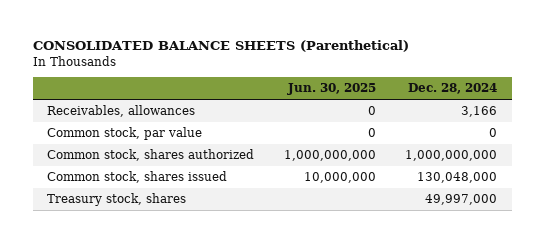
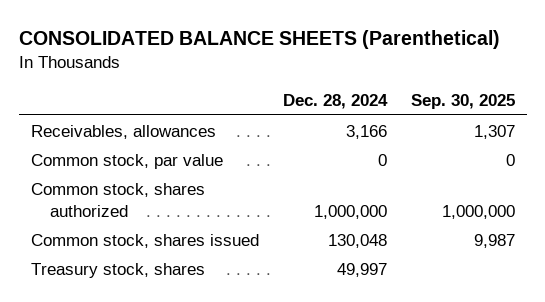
- | Jun. 30, 2025 | Dec. 28, 2024
+ | Dec. 28, 2024 | Sep. 30, 2025
- Common stock, shares authorized | 1,000,000,000 | 1,000,000,000
- Common stock, shares issued | 10,000,000 | 130,048,000
- Treasury stock, shares | | 49,997,000
+ Common stock, shares authorized | 1,000,000 | 1,000,000
+ Common stock, shares issued | 130,048 | 9,987
+ Treasury stock, shares | 49,997 |

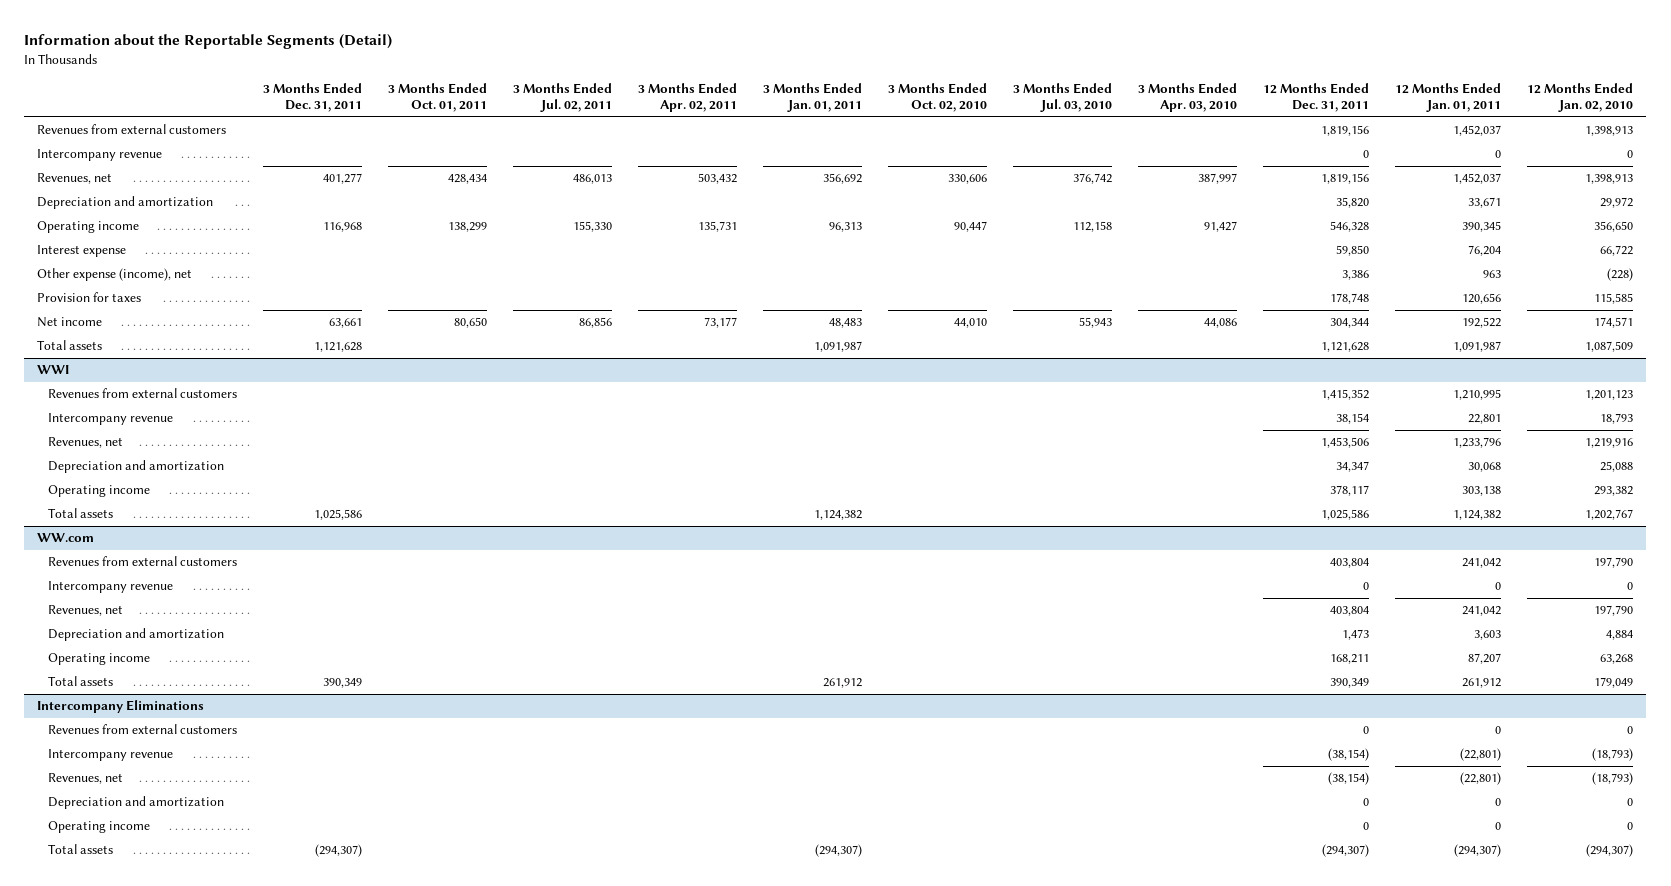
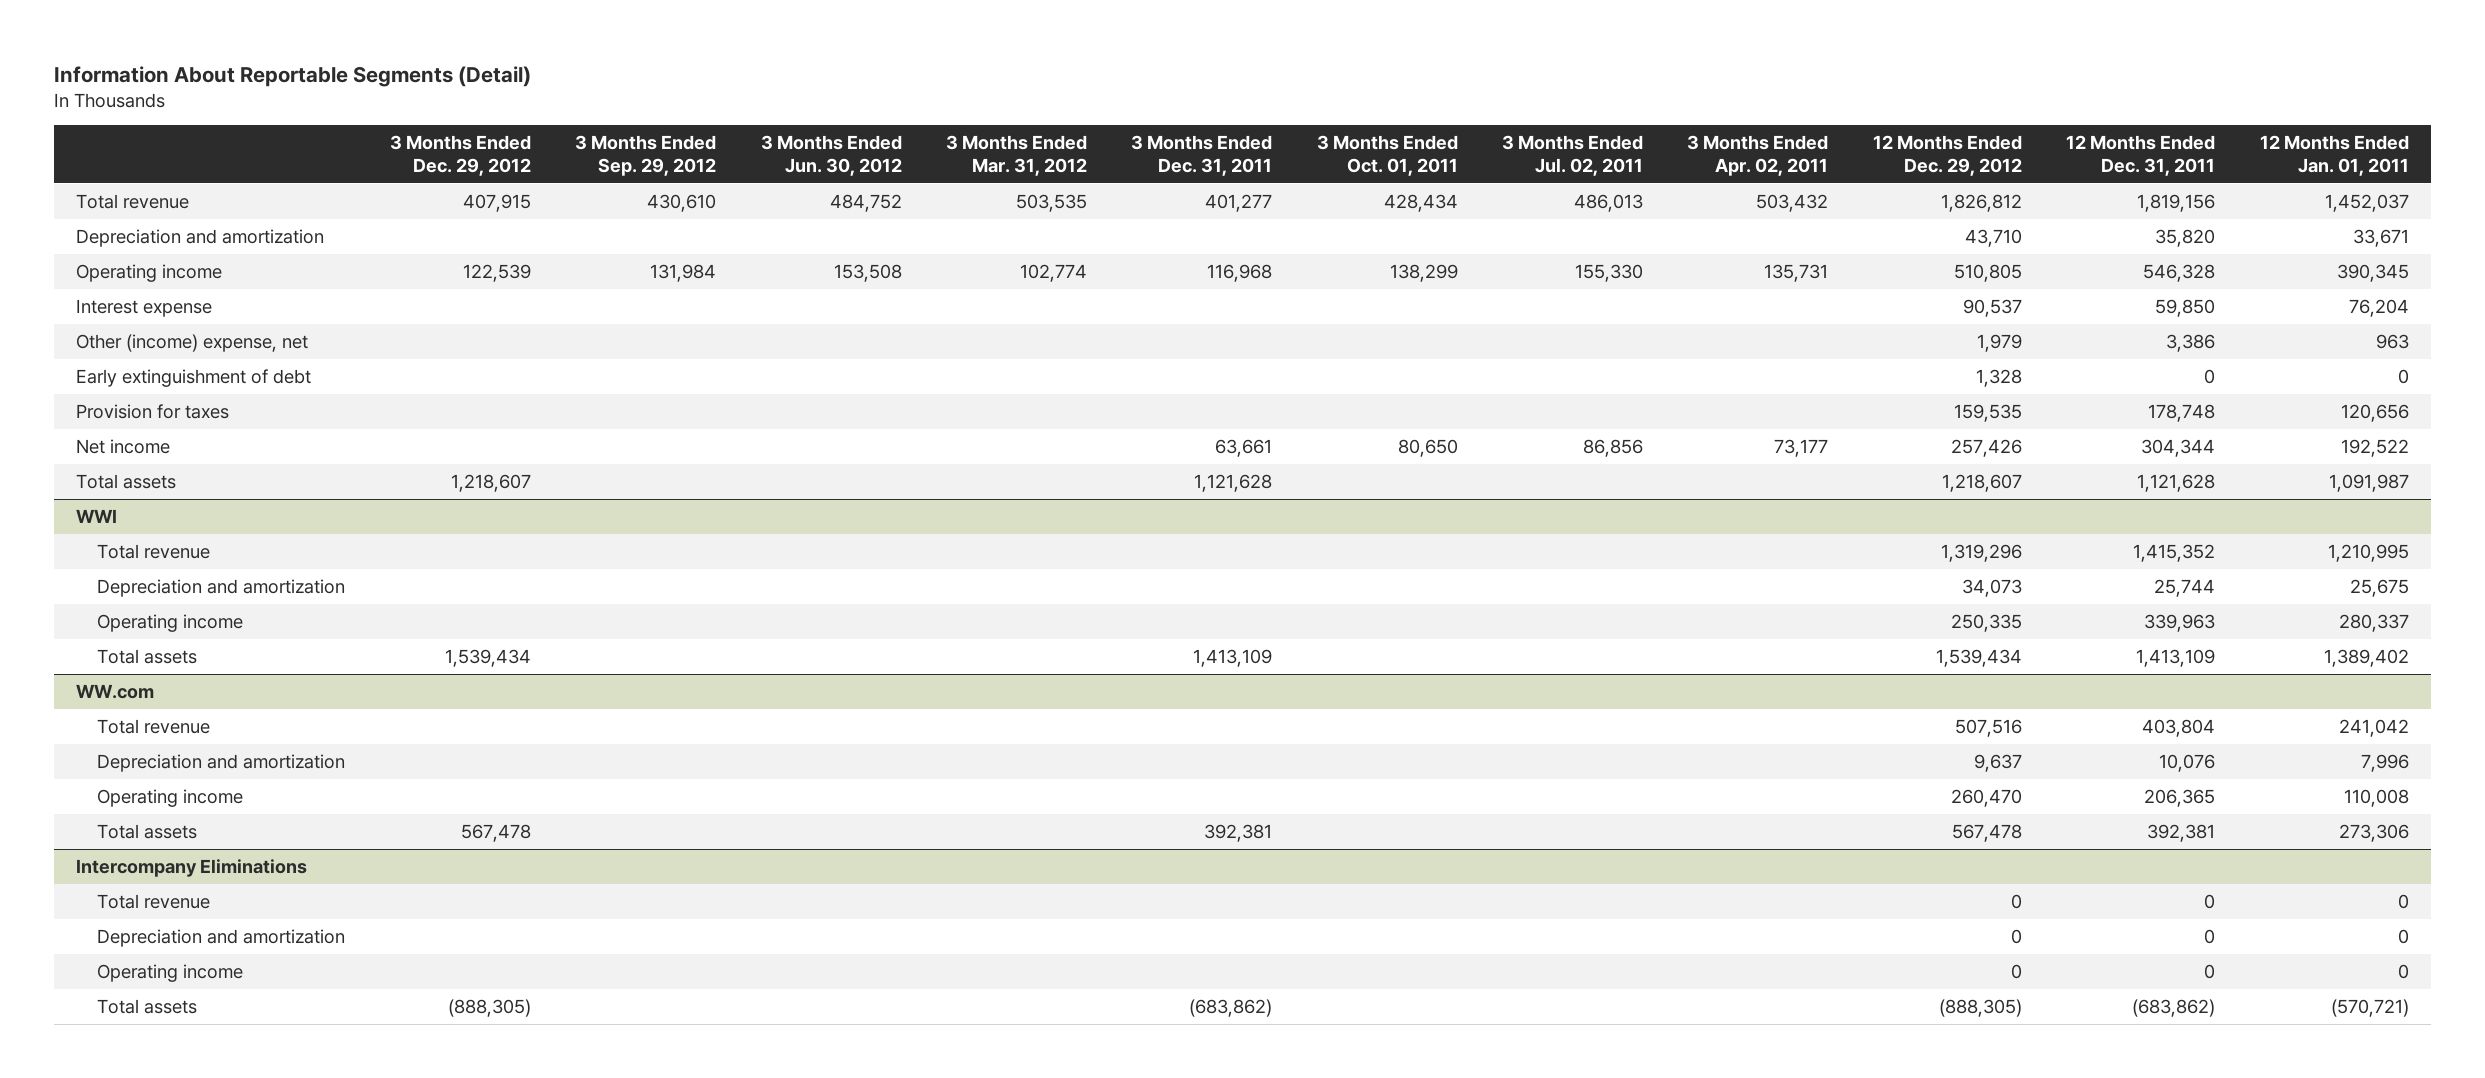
- Information about the Reportable Segments (Detail)
+ Information About Reportable Segments (Detail)
- | 3 Months Ended Dec. 31, 2011 | 3 Months Ended Oct. 01, 2011 | 3 Months Ended Jul. 02, 2011 | 3 Months Ended Apr. 02, 2011 | 3 Months Ended Jan. 01, 2011 | 3 Months Ended Oct. 02, 2010 | 3 Months Ended Jul. 03, 2010 | 3 Months Ended Apr. 03, 2010 | 12 Months Ended Dec. 31, 2011 | 12 Months Ended Jan. 01, 2011 | 12 Months Ended Jan. 02, 2010
+ | 3 Months Ended Dec. 29, 2012 | 3 Months Ended Sep. 29, 2012 | 3 Months Ended Jun. 30, 2012 | 3 Months Ended Mar. 31, 2012 | 3 Months Ended Dec. 31, 2011 | 3 Months Ended Oct. 01, 2011 | 3 Months Ended Jul. 02, 2011 | 3 Months Ended Apr. 02, 2011 | 12 Months Ended Dec. 29, 2012 | 12 Months Ended Dec. 31, 2011 | 12 Months Ended Jan. 01, 2011
- Revenues from external customers | | | | | | | | | 1,819,156 | 1,452,037 | 1,398,913
- Intercompany revenue | | | | | | | | | 0 | 0 | 0
- Revenues, net | 401,277 | 428,434 | 486,013 | 503,432 | 356,692 | 330,606 | 376,742 | 387,997 | 1,819,156 | 1,452,037 | 1,398,913
+ Total revenue | 407,915 | 430,610 | 484,752 | 503,535 | 401,277 | 428,434 | 486,013 | 503,432 | 1,826,812 | 1,819,156 | 1,452,037
- Other expense (income), net | | | | | | | | | 3,386 | 963 | (228)
+ Other (income) expense, net | | | | | | | | | 1,979 | 3,386 | 963
+ Early extinguishment of debt | | | | | | | | | 1,328 | 0 | 0
@ WWI
- Revenues from external customers | | | | | | | | | 1,415,352 | 1,210,995 | 1,201,123
- Intercompany revenue | | | | | | | | | 38,154 | 22,801 | 18,793
- Revenues, net | | | | | | | | | 1,453,506 | 1,233,796 | 1,219,916
- Depreciation and amortization | | | | | | | | | 34,347 | 30,068 | 25,088
- Operating income | | | | | | | | | 378,117 | 303,138 | 293,382
- Total assets | 1,025,586 | | | | 1,124,382 | | | | 1,025,586 | 1,124,382 | 1,202,767
+ Total revenue | | | | | | | | | 1,319,296 | 1,415,352 | 1,210,995
+ Depreciation and amortization | | | | | | | | | 34,073 | 25,744 | 25,675
+ Operating income | | | | | | | | | 250,335 | 339,963 | 280,337
+ Total assets | 1,539,434 | | | | 1,413,109 | | | | 1,539,434 | 1,413,109 | 1,389,402
@ WW.com
- Revenues from external customers | | | | | | | | | 403,804 | 241,042 | 197,790
- Intercompany revenue | | | | | | | | | 0 | 0 | 0
- Revenues, net | | | | | | | | | 403,804 | 241,042 | 197,790
- Depreciation and amortization | | | | | | | | | 1,473 | 3,603 | 4,884
- Operating income | | | | | | | | | 168,211 | 87,207 | 63,268
- Total assets | 390,349 | | | | 261,912 | | | | 390,349 | 261,912 | 179,049
+ Total revenue | | | | | | | | | 507,516 | 403,804 | 241,042
+ Depreciation and amortization | | | | | | | | | 9,637 | 10,076 | 7,996
+ Operating income | | | | | | | | | 260,470 | 206,365 | 110,008
+ Total assets | 567,478 | | | | 392,381 | | | | 567,478 | 392,381 | 273,306
@ Intercompany Eliminations
- Revenues from external customers | | | | | | | | | 0 | 0 | 0
- Intercompany revenue | | | | | | | | | (38,154) | (22,801) | (18,793)
- Revenues, net | | | | | | | | | (38,154) | (22,801) | (18,793)
+ Total revenue | | | | | | | | | 0 | 0 | 0
- Total assets | (294,307) | | | | (294,307) | | | | (294,307) | (294,307) | (294,307)
+ Total assets | (888,305) | | | | (683,862) | | | | (888,305) | (683,862) | (570,721)

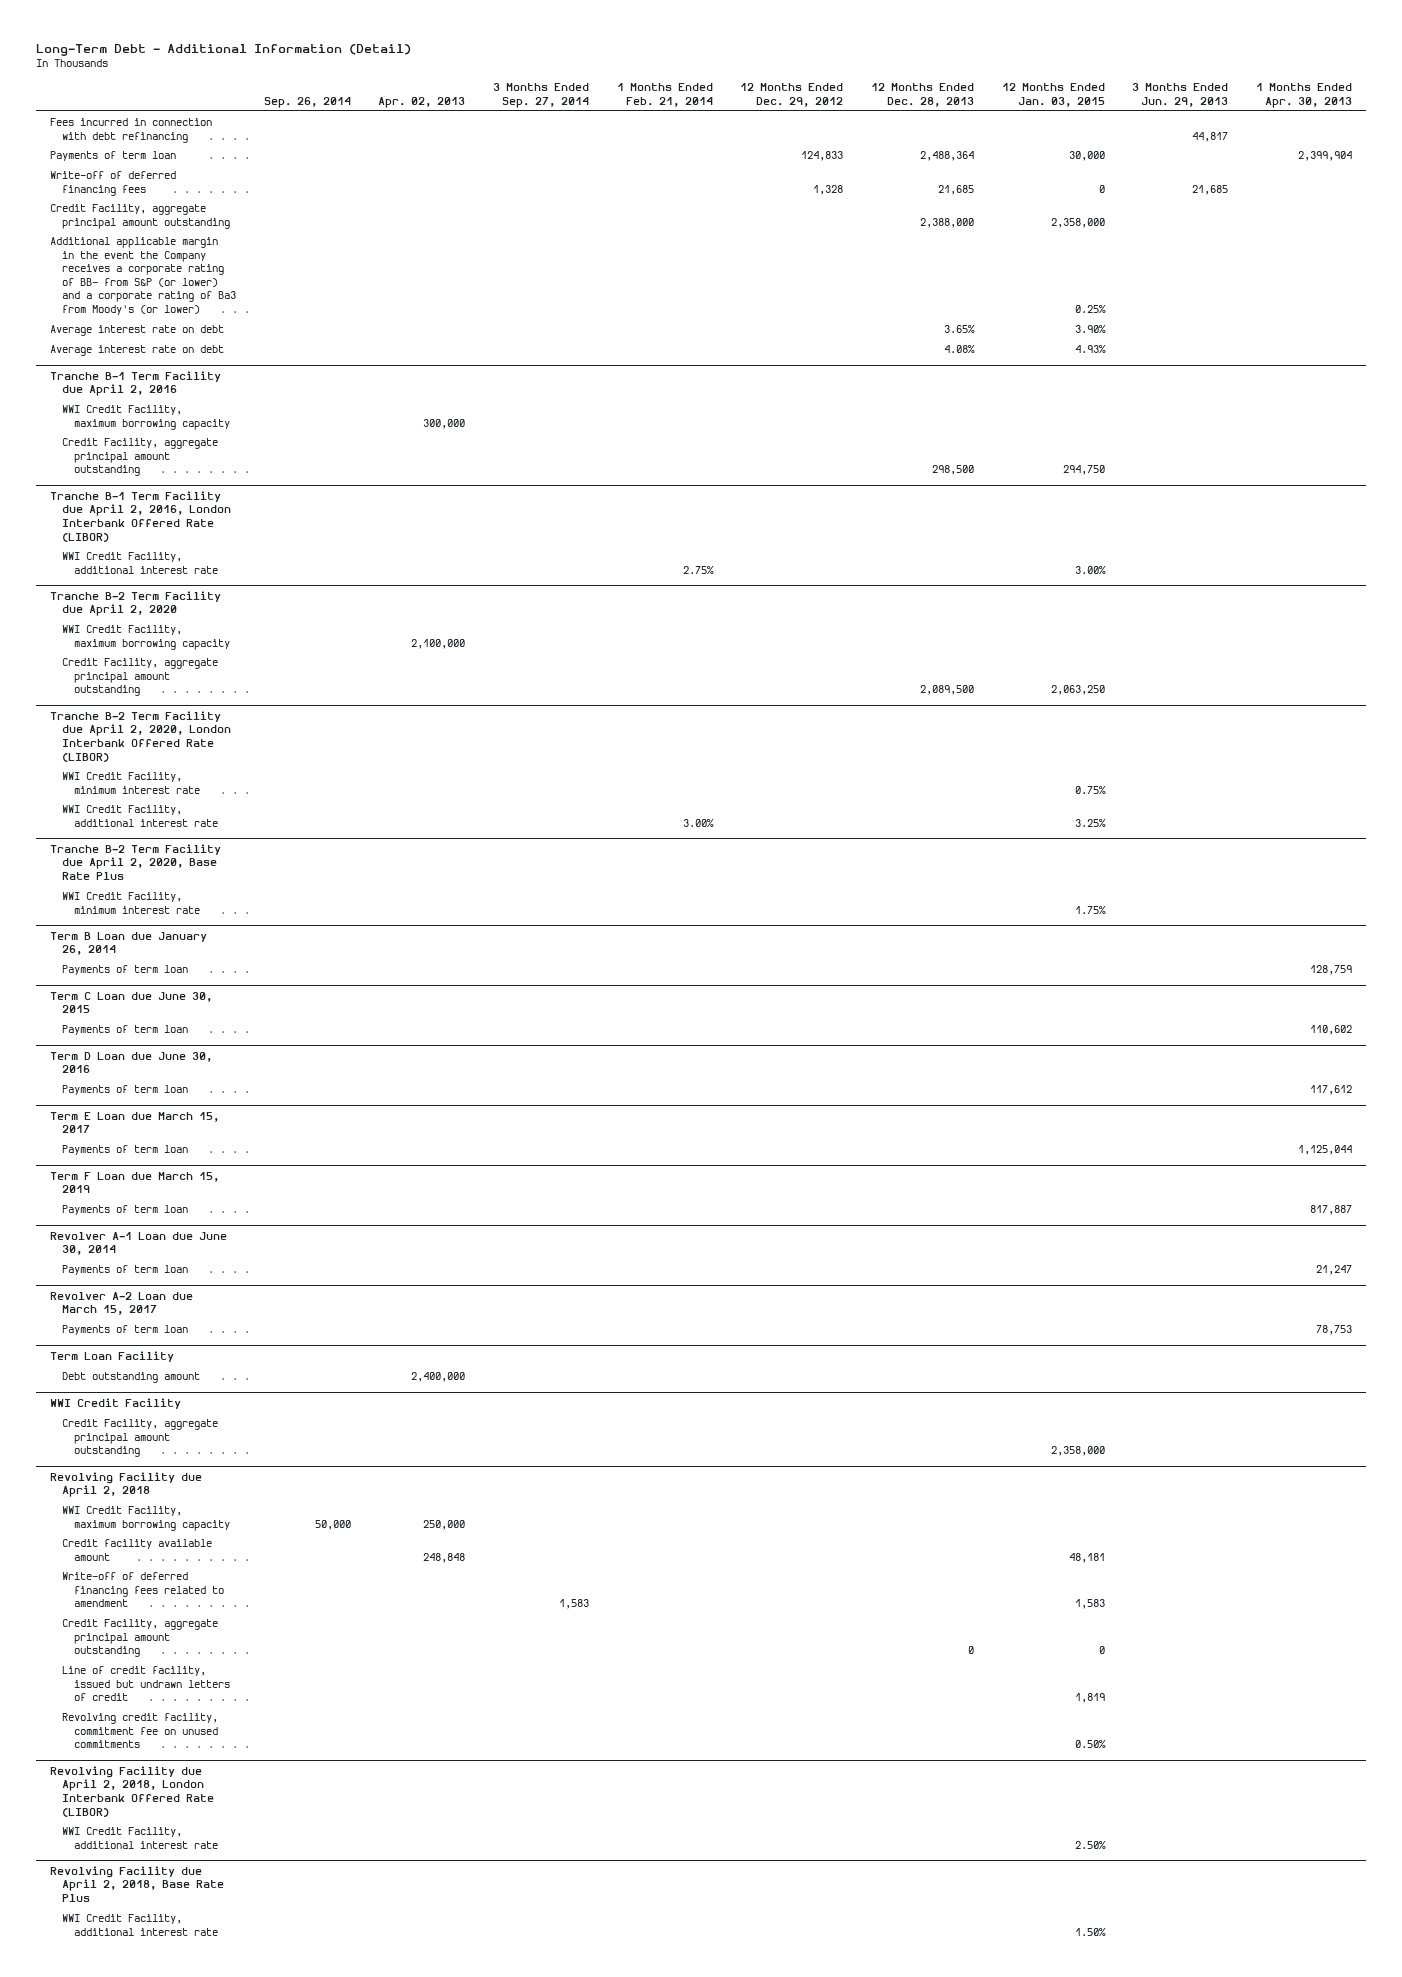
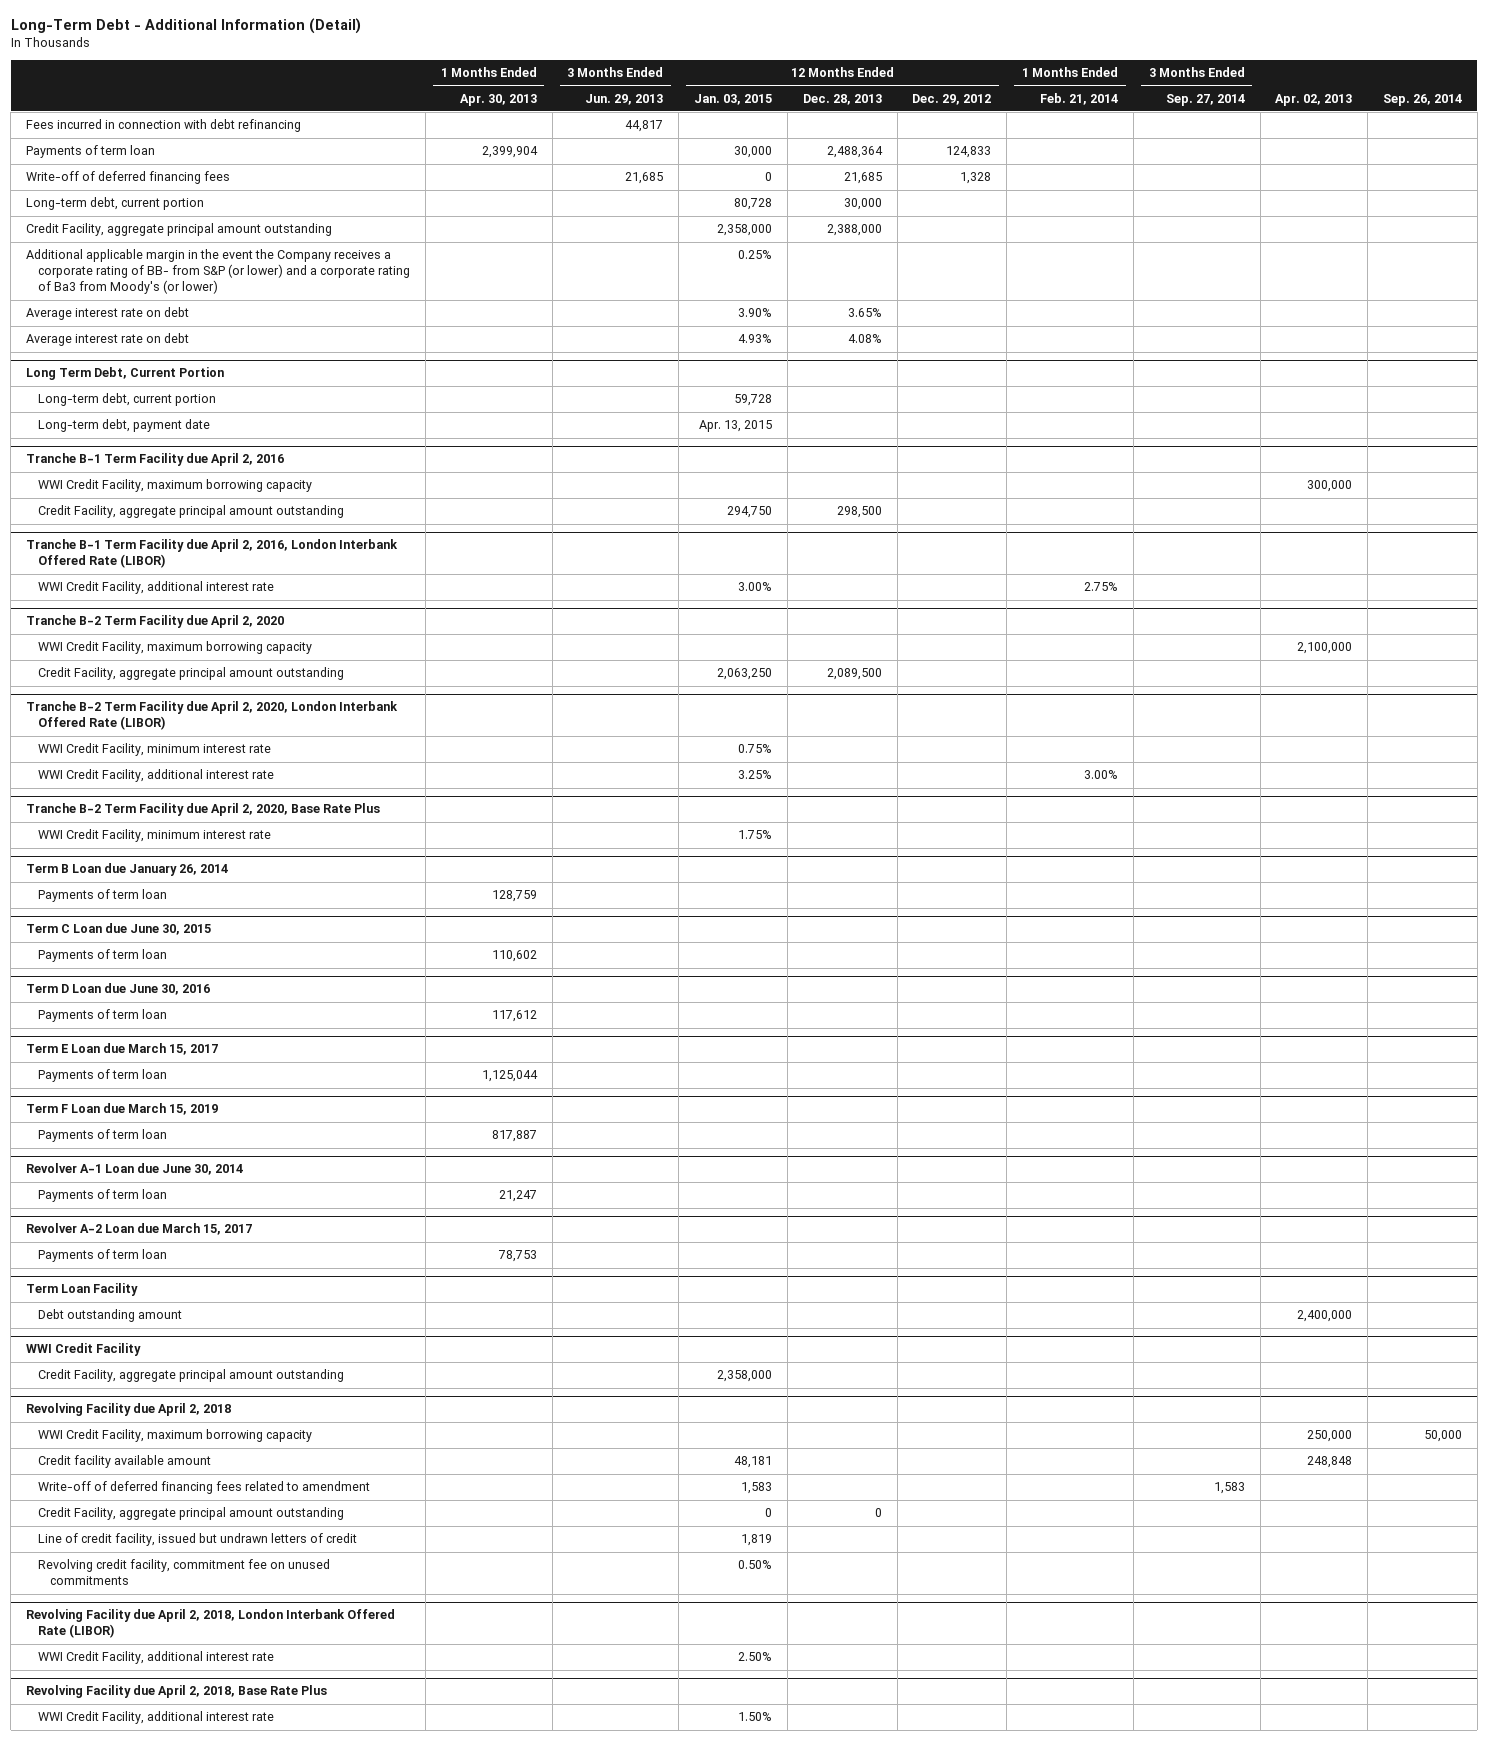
- | Sep. 26, 2014 | Apr. 02, 2013 | 3 Months Ended Sep. 27, 2014 | 1 Months Ended Feb. 21, 2014 | 12 Months Ended Dec. 29, 2012 | 12 Months Ended Dec. 28, 2013 | 12 Months Ended Jan. 03, 2015 | 3 Months Ended Jun. 29, 2013 | 1 Months Ended Apr. 30, 2013
+ | 1 Months Ended Apr. 30, 2013 | 3 Months Ended Jun. 29, 2013 | 12 Months Ended Jan. 03, 2015 | 12 Months Ended Dec. 28, 2013 | 12 Months Ended Dec. 29, 2012 | 1 Months Ended Feb. 21, 2014 | 3 Months Ended Sep. 27, 2014 | Apr. 02, 2013 | Sep. 26, 2014
+ Long-term debt, current portion | | | 80,728 | 30,000 | | | | |
+ Long Term Debt, Current Portion
+ Long-term debt, current portion | | | 59,728 | | | | | |
+ Long-term debt, payment date | | | Apr. 13, 2015 | | | | | |

